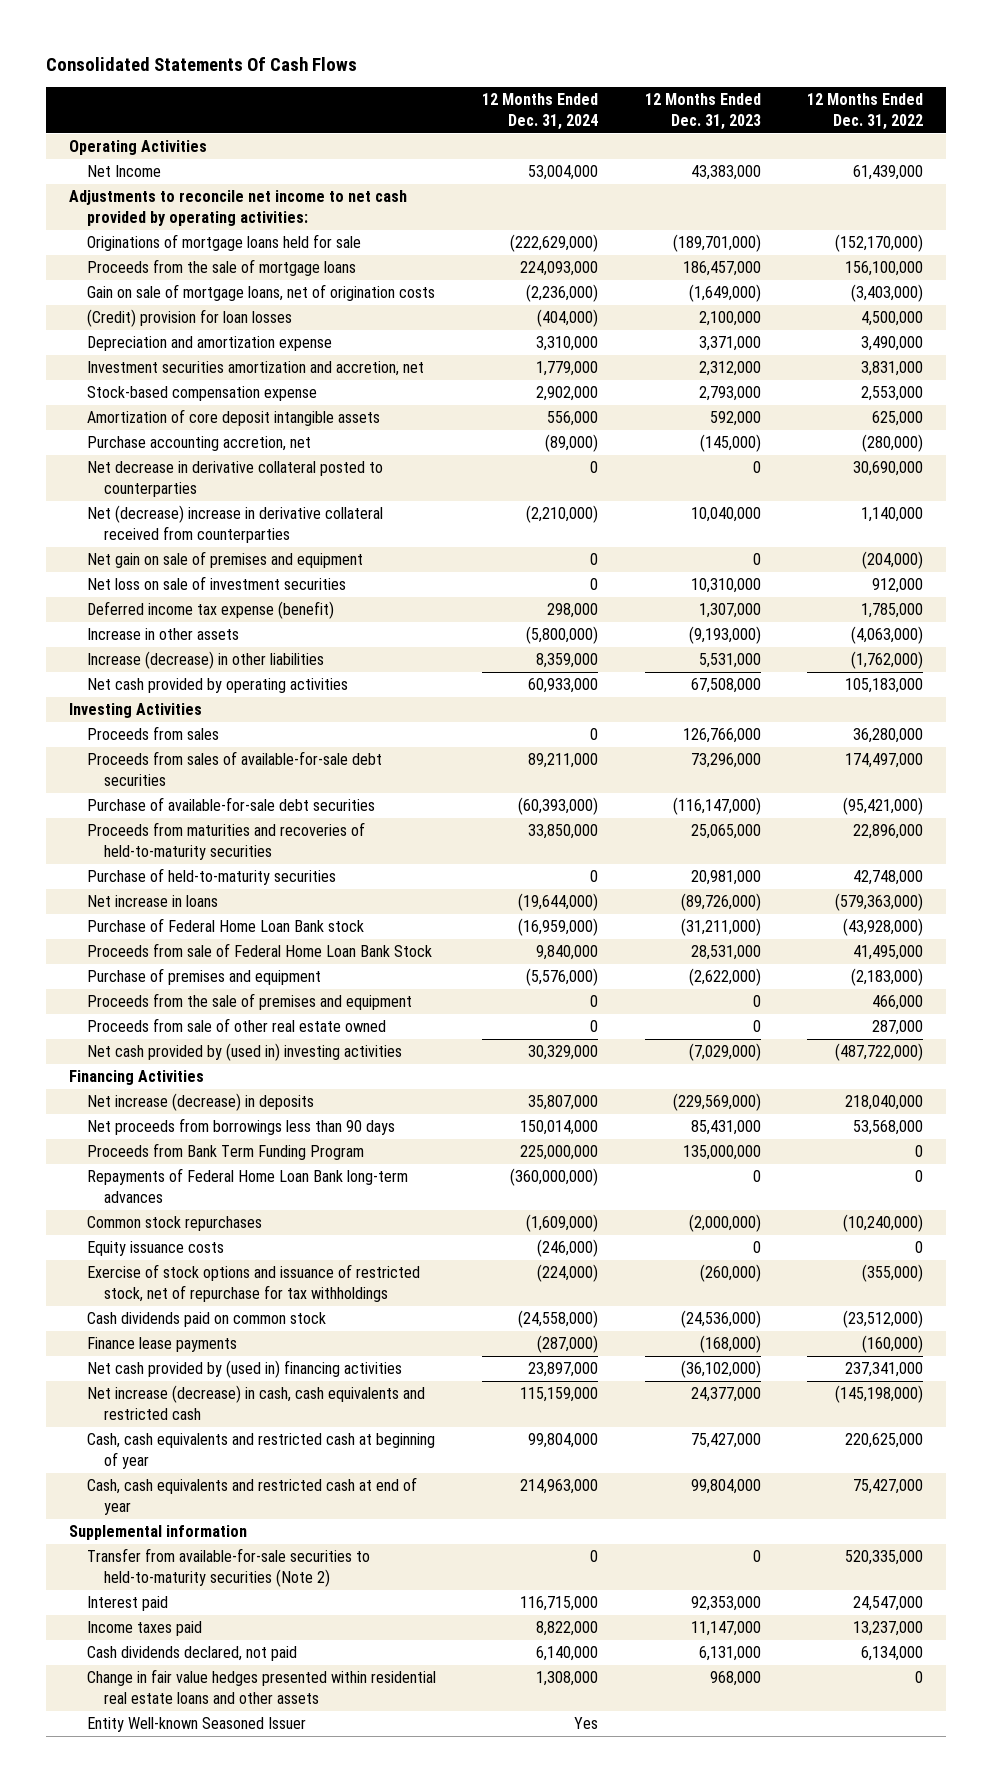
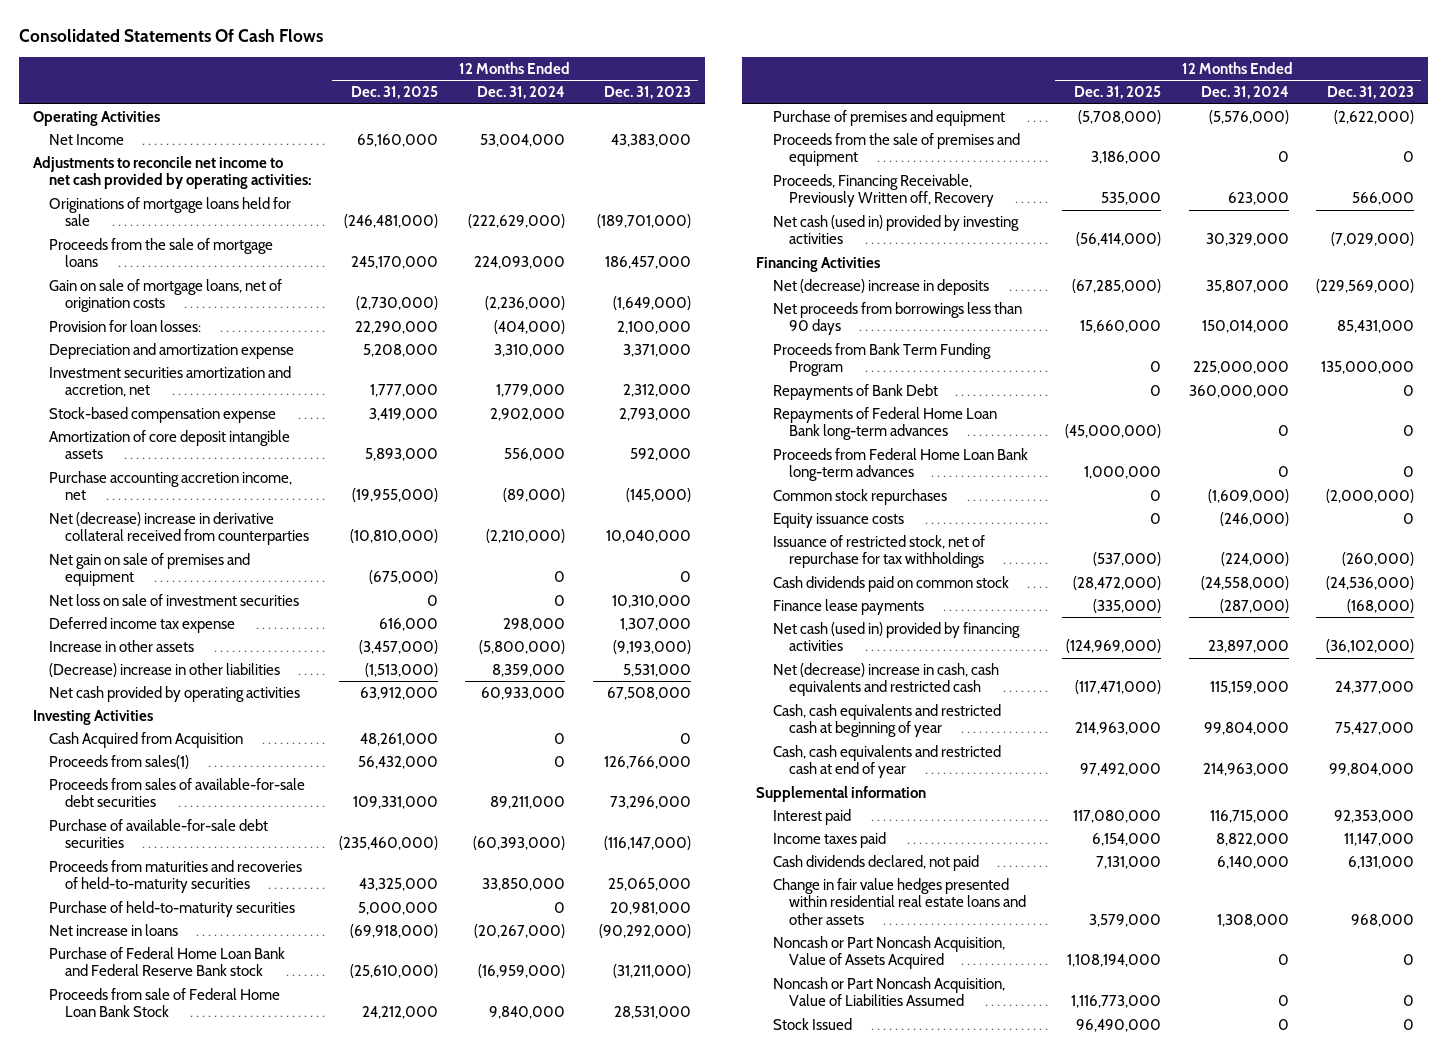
- | 12 Months Ended Dec. 31, 2024 | 12 Months Ended Dec. 31, 2023 | 12 Months Ended Dec. 31, 2022
+ | 12 Months Ended Dec. 31, 2025 | 12 Months Ended Dec. 31, 2024 | 12 Months Ended Dec. 31, 2023
- (Credit) provision for loan losses | (404,000) | 2,100,000 | 4,500,000
+ Provision for loan losses: | 22,290,000 | (404,000) | 2,100,000
- Purchase accounting accretion, net | (89,000) | (145,000) | (280,000)
- Net decrease in derivative collateral posted to counterparties | 0 | 0 | 30,690,000
+ Purchase accounting accretion income, net | (19,955,000) | (89,000) | (145,000)
- Deferred income tax expense (benefit) | 298,000 | 1,307,000 | 1,785,000
+ Deferred income tax expense | 616,000 | 298,000 | 1,307,000
- Increase (decrease) in other liabilities | 8,359,000 | 5,531,000 | (1,762,000)
+ (Decrease) increase in other liabilities | (1,513,000) | 8,359,000 | 5,531,000
- Proceeds from sales | 0 | 126,766,000 | 36,280,000
+ Cash Acquired from Acquisition | 48,261,000 | 0 | 0
+ Proceeds from sales(1) | 56,432,000 | 0 | 126,766,000
- Net increase in loans | (19,644,000) | (89,726,000) | (579,363,000)
- Purchase of Federal Home Loan Bank stock | (16,959,000) | (31,211,000) | (43,928,000)
+ Net increase in loans | (69,918,000) | (20,267,000) | (90,292,000)
+ Purchase of Federal Home Loan Bank and Federal Reserve Bank stock | (25,610,000) | (16,959,000) | (31,211,000)
- Proceeds from sale of other real estate owned | 0 | 0 | 287,000
- Net cash provided by (used in) investing activities | 30,329,000 | (7,029,000) | (487,722,000)
+ Proceeds, Financing Receivable, Previously Written off, Recovery | 535,000 | 623,000 | 566,000
+ Net cash (used in) provided by investing activities | (56,414,000) | 30,329,000 | (7,029,000)
- Net increase (decrease) in deposits | 35,807,000 | (229,569,000) | 218,040,000
+ Net (decrease) increase in deposits | (67,285,000) | 35,807,000 | (229,569,000)
- Repayments of Federal Home Loan Bank long-term advances | (360,000,000) | 0 | 0
+ Repayments of Bank Debt | 0 | 360,000,000 | 0
+ Repayments of Federal Home Loan Bank long-term advances | (45,000,000) | 0 | 0
+ Proceeds from Federal Home Loan Bank long-term advances | 1,000,000 | 0 | 0
- Exercise of stock options and issuance of restricted stock, net of repurchase for tax withholdings | (224,000) | (260,000) | (355,000)
+ Issuance of restricted stock, net of repurchase for tax withholdings | (537,000) | (224,000) | (260,000)
- Net cash provided by (used in) financing activities | 23,897,000 | (36,102,000) | 237,341,000
- Net increase (decrease) in cash, cash equivalents and restricted cash | 115,159,000 | 24,377,000 | (145,198,000)
+ Net cash (used in) provided by financing activities | (124,969,000) | 23,897,000 | (36,102,000)
+ Net (decrease) increase in cash, cash equivalents and restricted cash | (117,471,000) | 115,159,000 | 24,377,000
- Transfer from available-for-sale securities to held-to-maturity securities (Note 2) | 0 | 0 | 520,335,000
- Entity Well-known Seasoned Issuer | Yes | |
+ Noncash or Part Noncash Acquisition, Value of Assets Acquired | 1,108,194,000 | 0 | 0
+ Noncash or Part Noncash Acquisition, Value of Liabilities Assumed | 1,116,773,000 | 0 | 0
+ Stock Issued | 96,490,000 | 0 | 0

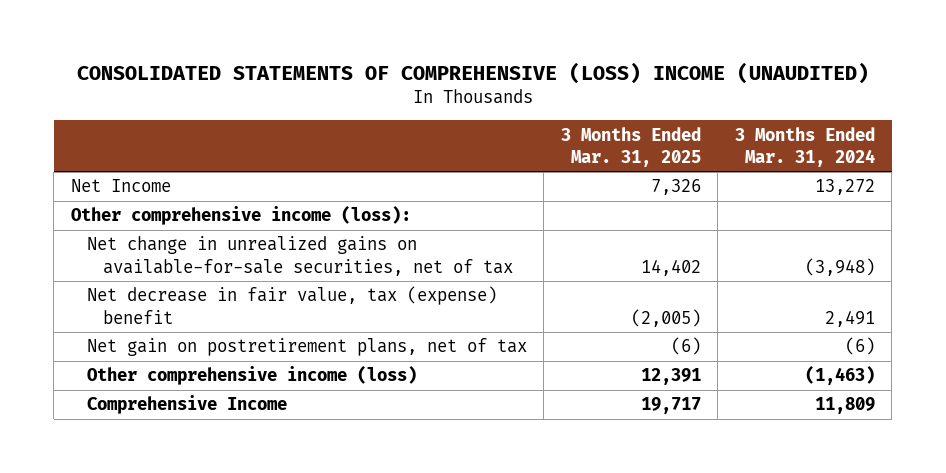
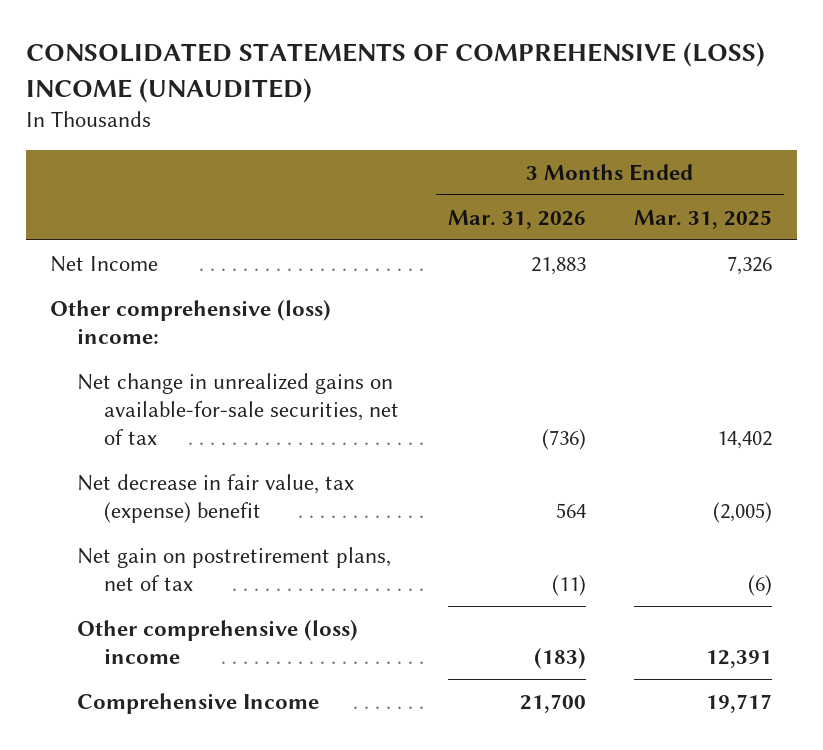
- | 3 Months Ended Mar. 31, 2025 | 3 Months Ended Mar. 31, 2024
+ | 3 Months Ended Mar. 31, 2026 | 3 Months Ended Mar. 31, 2025
- Other comprehensive income (loss):
+ Other comprehensive (loss) income:
- Other comprehensive income (loss) | 12,391 | (1,463)
+ Other comprehensive (loss) income | (183) | 12,391

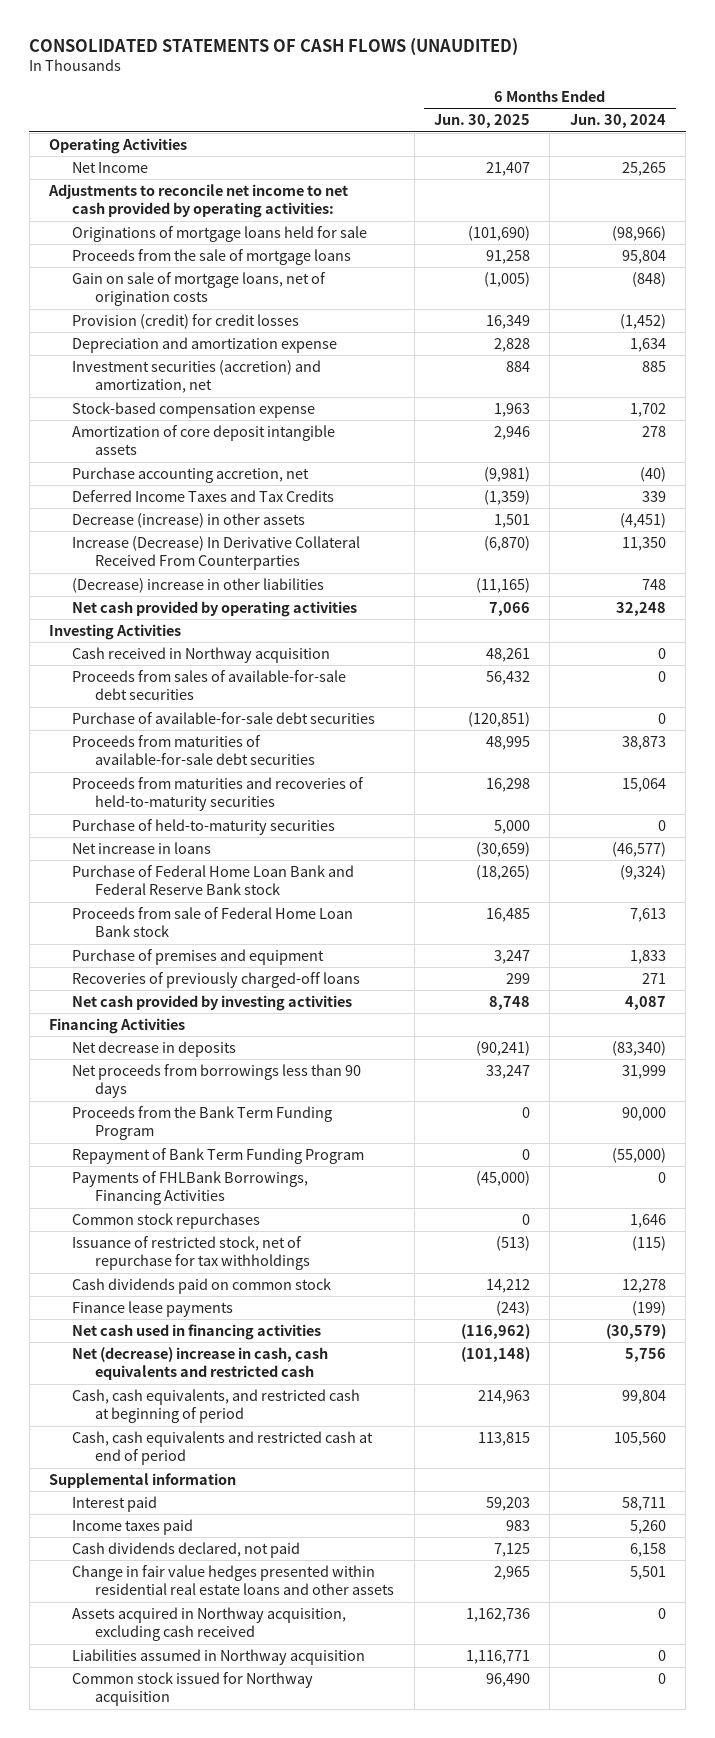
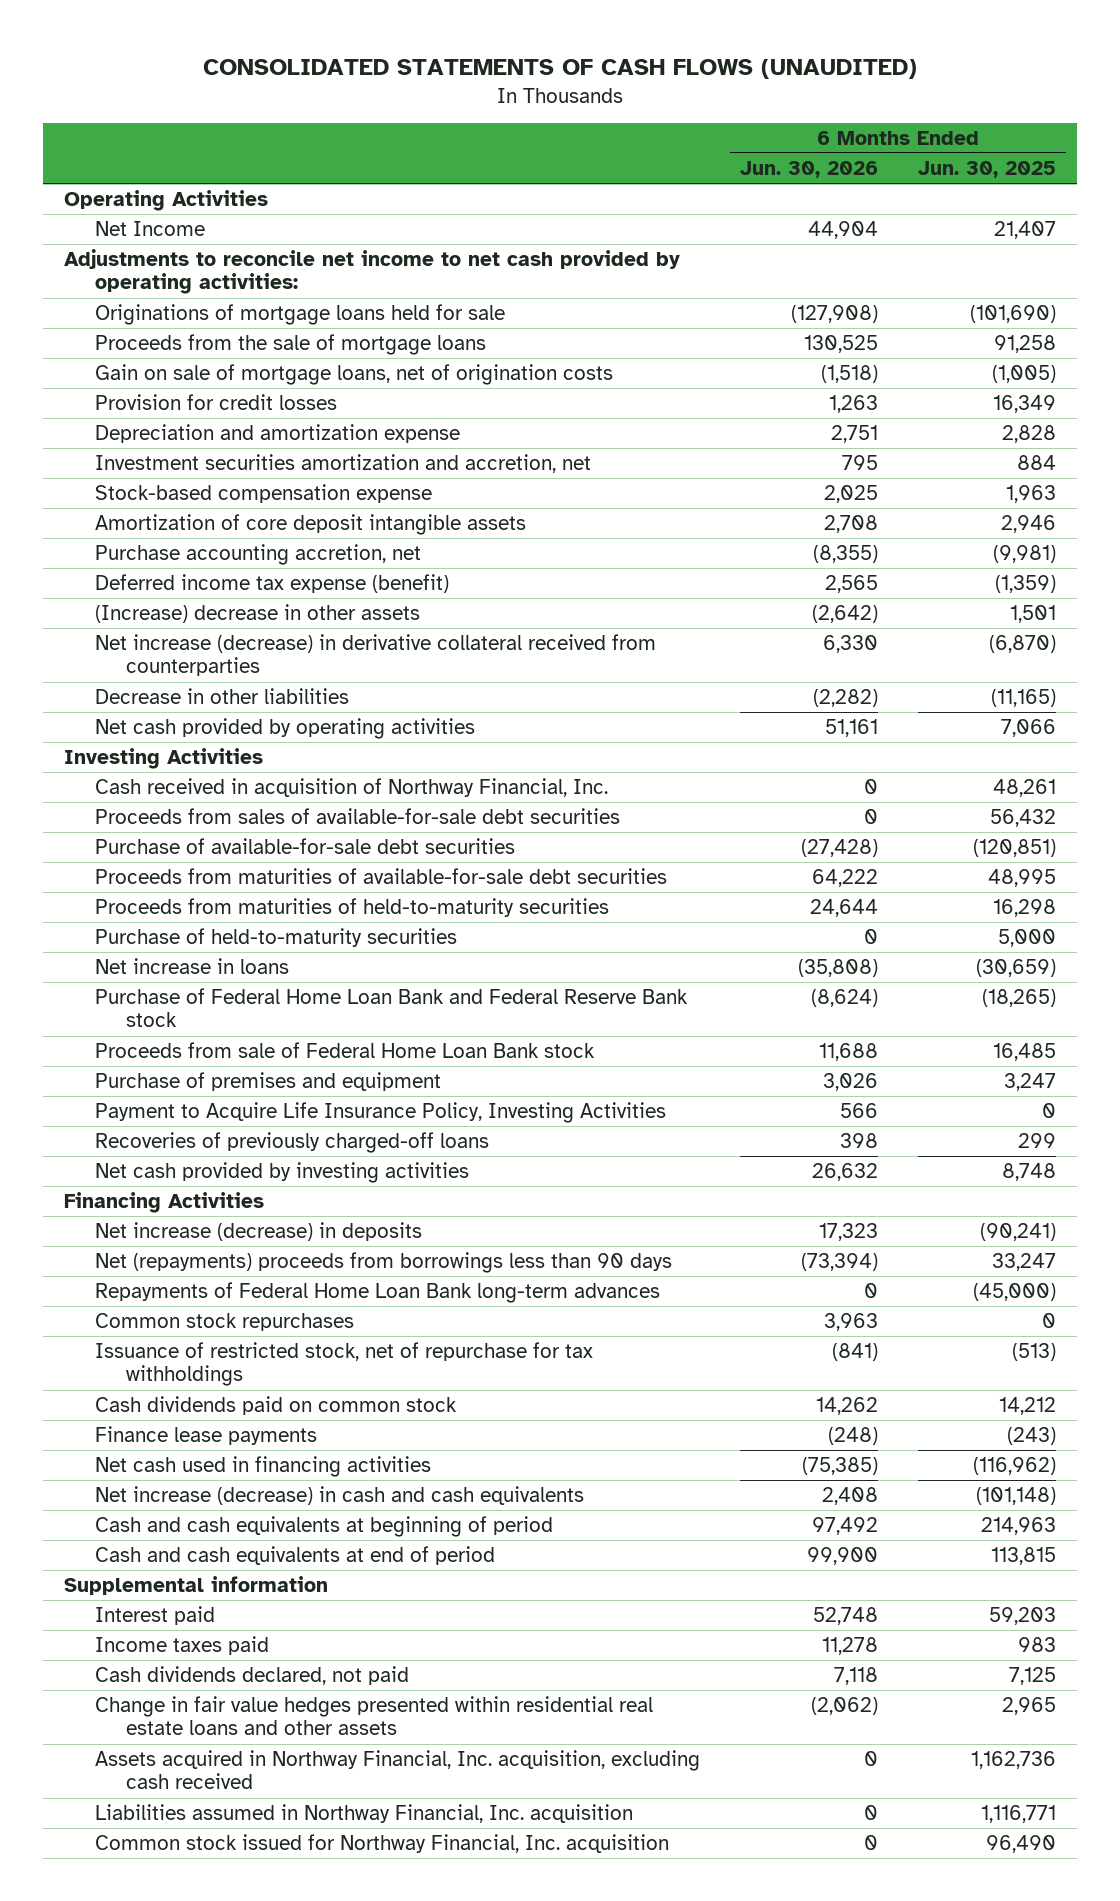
- | 6 Months Ended Jun. 30, 2025 | 6 Months Ended Jun. 30, 2024
+ | 6 Months Ended Jun. 30, 2026 | 6 Months Ended Jun. 30, 2025
- Provision (credit) for credit losses | 16,349 | (1,452)
+ Provision for credit losses | 1,263 | 16,349
- Investment securities (accretion) and amortization, net | 884 | 885
+ Investment securities amortization and accretion, net | 795 | 884
- Deferred Income Taxes and Tax Credits | (1,359) | 339
- Decrease (increase) in other assets | 1,501 | (4,451)
- Increase (Decrease) In Derivative Collateral Received From Counterparties | (6,870) | 11,350
- (Decrease) increase in other liabilities | (11,165) | 748
+ Deferred income tax expense (benefit) | 2,565 | (1,359)
+ (Increase) decrease in other assets | (2,642) | 1,501
+ Net increase (decrease) in derivative collateral received from counterparties | 6,330 | (6,870)
+ Decrease in other liabilities | (2,282) | (11,165)
- Cash received in Northway acquisition | 48,261 | 0
+ Cash received in acquisition of Northway Financial, Inc. | 0 | 48,261
- Proceeds from maturities and recoveries of held-to-maturity securities | 16,298 | 15,064
+ Proceeds from maturities of held-to-maturity securities | 24,644 | 16,298
+ Payment to Acquire Life Insurance Policy, Investing Activities | 566 | 0
- Net decrease in deposits | (90,241) | (83,340)
- Net proceeds from borrowings less than 90 days | 33,247 | 31,999
- Proceeds from the Bank Term Funding Program | 0 | 90,000
- Repayment of Bank Term Funding Program | 0 | (55,000)
- Payments of FHLBank Borrowings, Financing Activities | (45,000) | 0
+ Net increase (decrease) in deposits | 17,323 | (90,241)
+ Net (repayments) proceeds from borrowings less than 90 days | (73,394) | 33,247
+ Repayments of Federal Home Loan Bank long-term advances | 0 | (45,000)
- Net (decrease) increase in cash, cash equivalents and restricted cash | (101,148) | 5,756
- Cash, cash equivalents, and restricted cash at beginning of period | 214,963 | 99,804
- Cash, cash equivalents and restricted cash at end of period | 113,815 | 105,560
+ Net increase (decrease) in cash and cash equivalents | 2,408 | (101,148)
+ Cash and cash equivalents at beginning of period | 97,492 | 214,963
+ Cash and cash equivalents at end of period | 99,900 | 113,815
- Assets acquired in Northway acquisition, excluding cash received | 1,162,736 | 0
- Liabilities assumed in Northway acquisition | 1,116,771 | 0
- Common stock issued for Northway acquisition | 96,490 | 0
+ Assets acquired in Northway Financial, Inc. acquisition, excluding cash received | 0 | 1,162,736
+ Liabilities assumed in Northway Financial, Inc. acquisition | 0 | 1,116,771
+ Common stock issued for Northway Financial, Inc. acquisition | 0 | 96,490

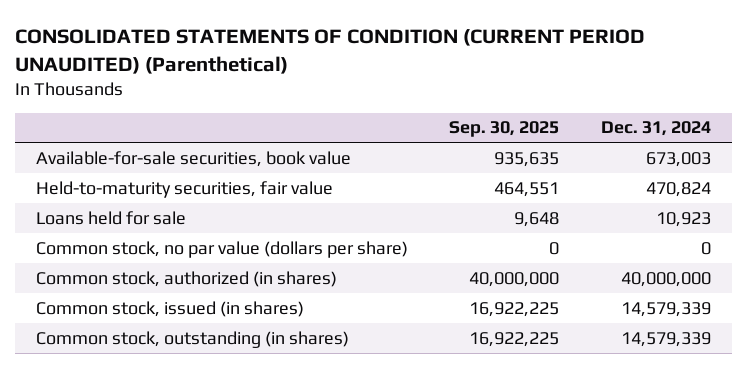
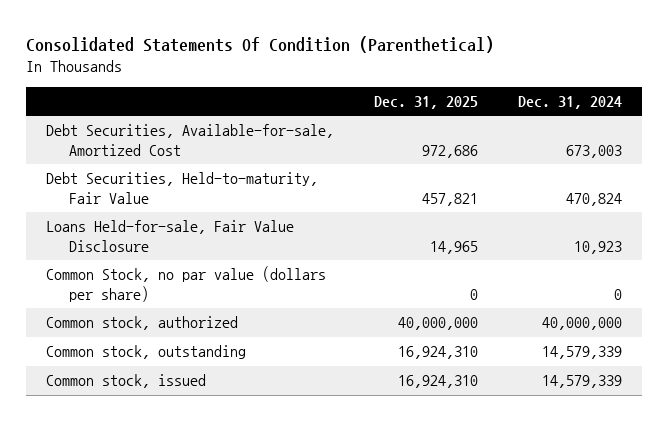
- CONSOLIDATED STATEMENTS OF CONDITION (CURRENT PERIOD UNAUDITED) (Parenthetical)
+ Consolidated Statements Of Condition (Parenthetical)
- | Sep. 30, 2025 | Dec. 31, 2024
+ | Dec. 31, 2025 | Dec. 31, 2024
- Available-for-sale securities, book value | 935,635 | 673,003
- Held-to-maturity securities, fair value | 464,551 | 470,824
- Loans held for sale | 9,648 | 10,923
- Common stock, no par value (dollars per share) | 0 | 0
- Common stock, authorized (in shares) | 40,000,000 | 40,000,000
- Common stock, issued (in shares) | 16,922,225 | 14,579,339
- Common stock, outstanding (in shares) | 16,922,225 | 14,579,339
+ Debt Securities, Available-for-sale, Amortized Cost | 972,686 | 673,003
+ Debt Securities, Held-to-maturity, Fair Value | 457,821 | 470,824
+ Loans Held-for-sale, Fair Value Disclosure | 14,965 | 10,923
+ Common Stock, no par value (dollars per share) | 0 | 0
+ Common stock, authorized | 40,000,000 | 40,000,000
+ Common stock, outstanding | 16,924,310 | 14,579,339
+ Common stock, issued | 16,924,310 | 14,579,339

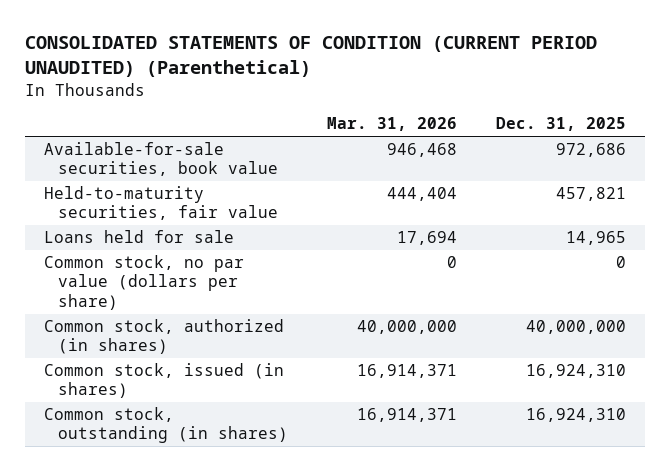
- Consolidated Statements Of Condition (Parenthetical)
+ CONSOLIDATED STATEMENTS OF CONDITION (CURRENT PERIOD UNAUDITED) (Parenthetical)
- | Dec. 31, 2025 | Dec. 31, 2024
+ | Mar. 31, 2026 | Dec. 31, 2025
- Debt Securities, Available-for-sale, Amortized Cost | 972,686 | 673,003
- Debt Securities, Held-to-maturity, Fair Value | 457,821 | 470,824
- Loans Held-for-sale, Fair Value Disclosure | 14,965 | 10,923
- Common Stock, no par value (dollars per share) | 0 | 0
- Common stock, authorized | 40,000,000 | 40,000,000
- Common stock, outstanding | 16,924,310 | 14,579,339
- Common stock, issued | 16,924,310 | 14,579,339
+ Available-for-sale securities, book value | 946,468 | 972,686
+ Held-to-maturity securities, fair value | 444,404 | 457,821
+ Loans held for sale | 17,694 | 14,965
+ Common stock, no par value (dollars per share) | 0 | 0
+ Common stock, authorized (in shares) | 40,000,000 | 40,000,000
+ Common stock, issued (in shares) | 16,914,371 | 16,924,310
+ Common stock, outstanding (in shares) | 16,914,371 | 16,924,310

